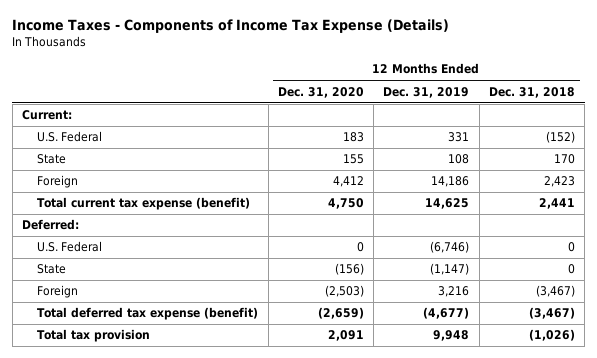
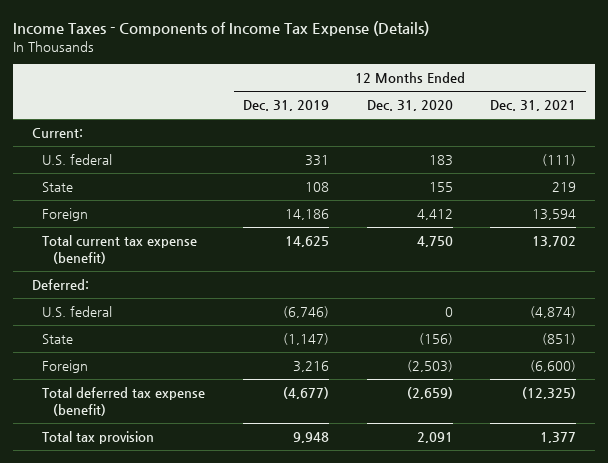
- | 12 Months Ended Dec. 31, 2020 | 12 Months Ended Dec. 31, 2019 | 12 Months Ended Dec. 31, 2018
+ | 12 Months Ended Dec. 31, 2019 | 12 Months Ended Dec. 31, 2020 | 12 Months Ended Dec. 31, 2021
- U.S. Federal | 183 | 331 | (152)
+ U.S. federal | 331 | 183 | (111)
- U.S. Federal | 0 | (6,746) | 0
+ U.S. federal | (6,746) | 0 | (4,874)

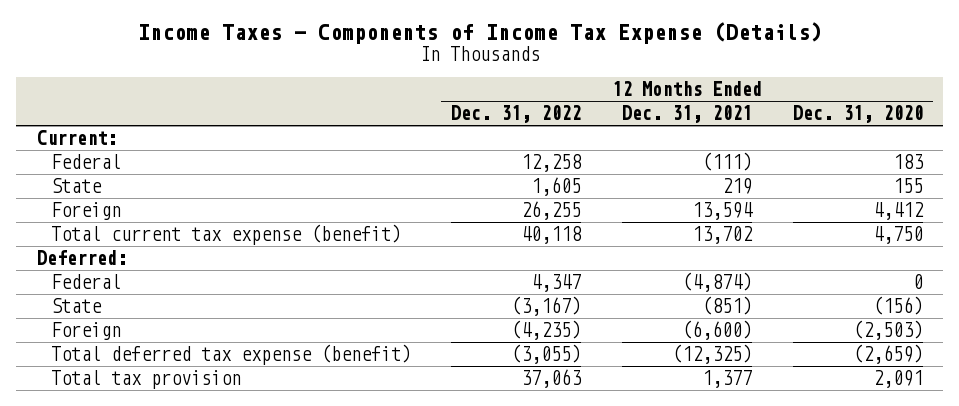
- | 12 Months Ended Dec. 31, 2019 | 12 Months Ended Dec. 31, 2020 | 12 Months Ended Dec. 31, 2021
+ | 12 Months Ended Dec. 31, 2022 | 12 Months Ended Dec. 31, 2021 | 12 Months Ended Dec. 31, 2020
- U.S. federal | 331 | 183 | (111)
+ Federal | 12,258 | (111) | 183
- U.S. federal | (6,746) | 0 | (4,874)
+ Federal | 4,347 | (4,874) | 0

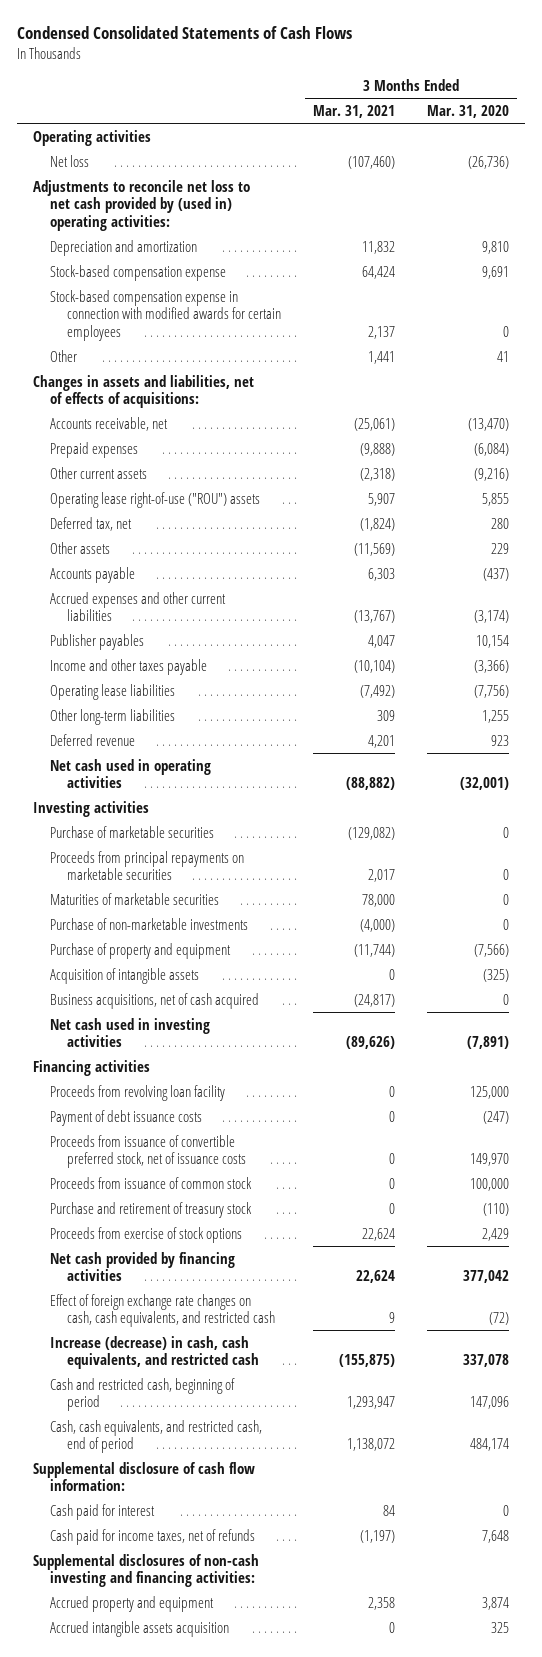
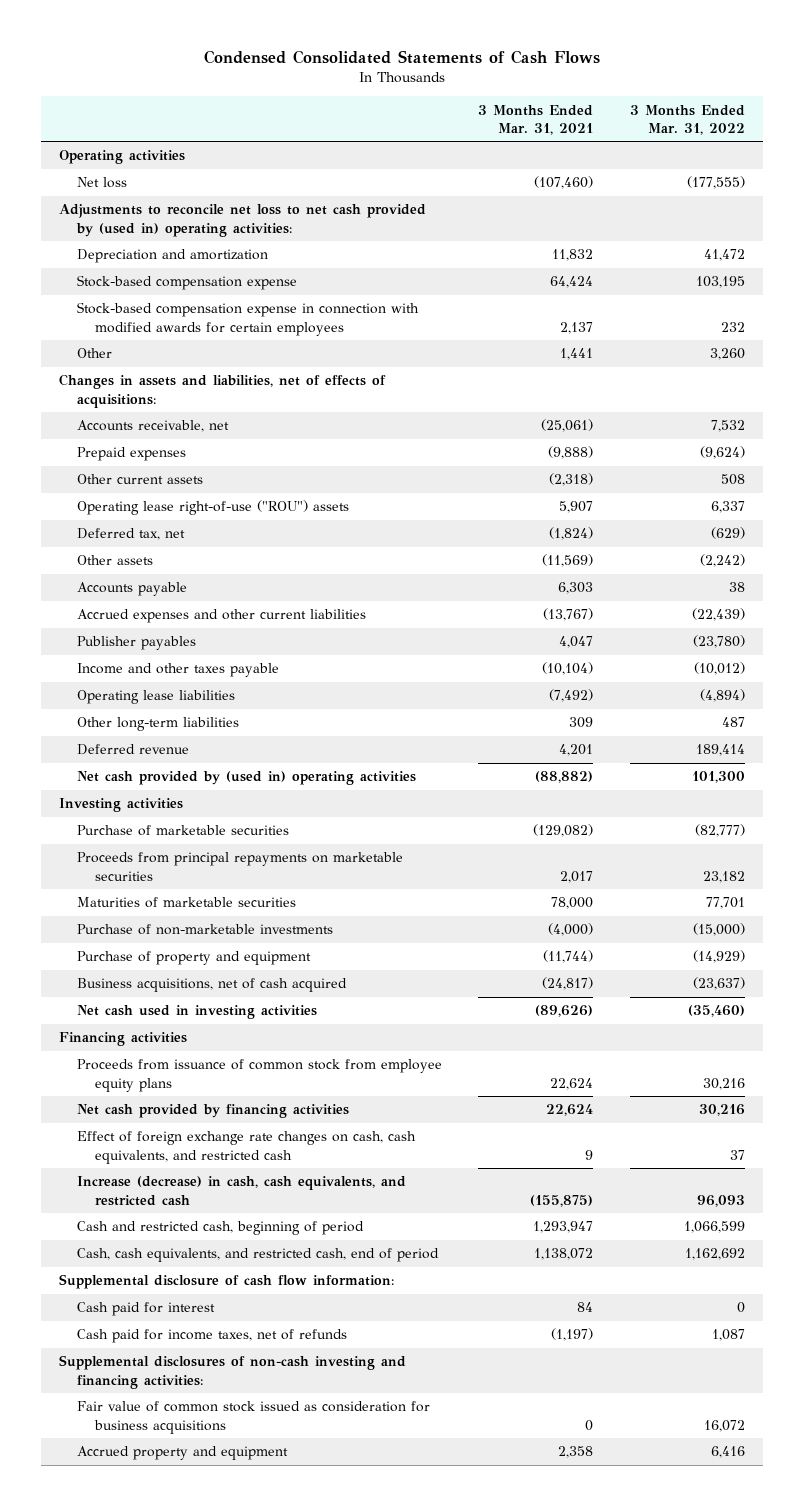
- | 3 Months Ended Mar. 31, 2021 | 3 Months Ended Mar. 31, 2020
+ | 3 Months Ended Mar. 31, 2021 | 3 Months Ended Mar. 31, 2022
- Net cash used in operating activities | (88,882) | (32,001)
+ Net cash provided by (used in) operating activities | (88,882) | 101,300
- Acquisition of intangible assets | 0 | (325)
- Proceeds from revolving loan facility | 0 | 125,000
- Payment of debt issuance costs | 0 | (247)
- Proceeds from issuance of convertible preferred stock, net of issuance costs | 0 | 149,970
- Proceeds from issuance of common stock | 0 | 100,000
- Purchase and retirement of treasury stock | 0 | (110)
- Proceeds from exercise of stock options | 22,624 | 2,429
+ Proceeds from issuance of common stock from employee equity plans | 22,624 | 30,216
+ Fair value of common stock issued as consideration for business acquisitions | 0 | 16,072
- Accrued intangible assets acquisition | 0 | 325

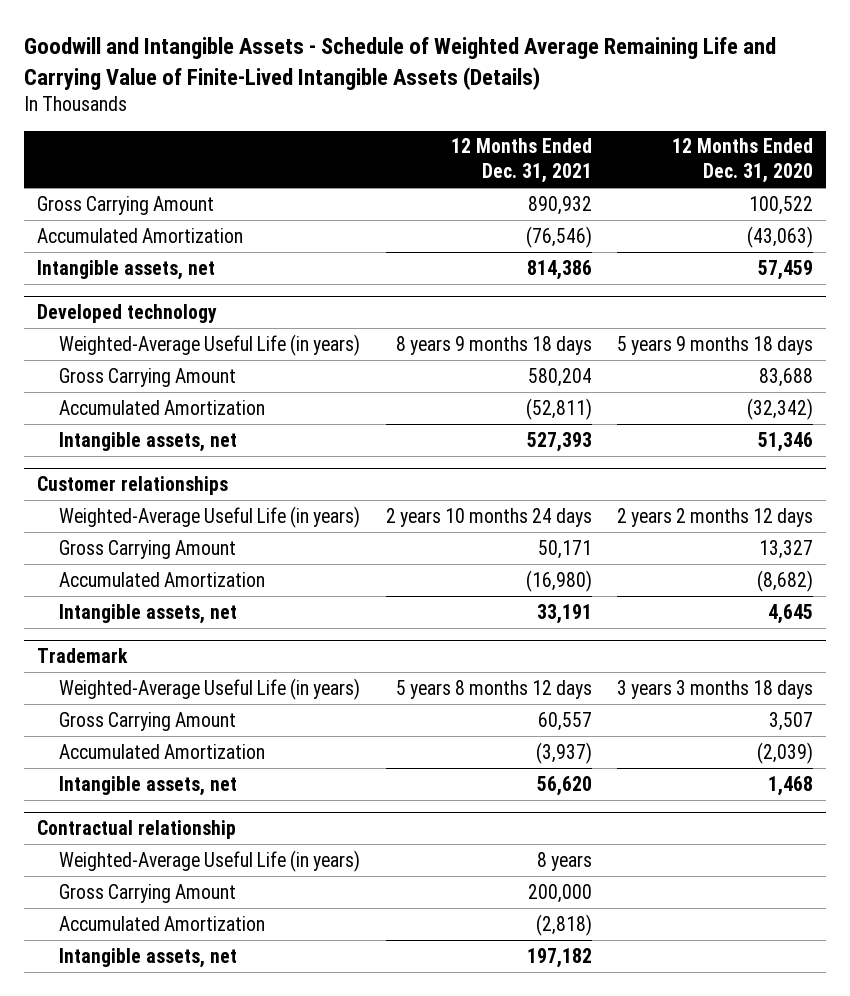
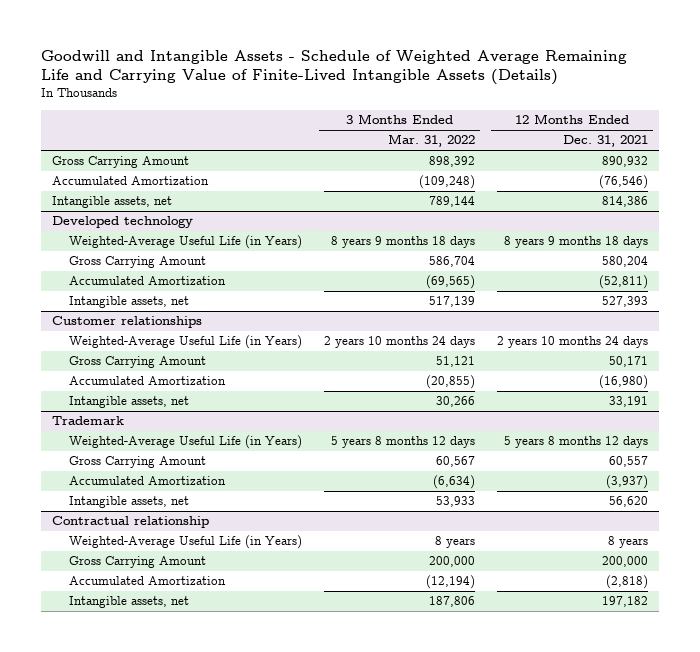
- | 12 Months Ended Dec. 31, 2021 | 12 Months Ended Dec. 31, 2020
+ | 3 Months Ended Mar. 31, 2022 | 12 Months Ended Dec. 31, 2021
@ Developed technology
- Weighted-Average Useful Life (in years) | 8 years 9 months 18 days | 5 years 9 months 18 days
+ Weighted-Average Useful Life (in Years) | 8 years 9 months 18 days | 8 years 9 months 18 days
@ Customer relationships
- Weighted-Average Useful Life (in years) | 2 years 10 months 24 days | 2 years 2 months 12 days
+ Weighted-Average Useful Life (in Years) | 2 years 10 months 24 days | 2 years 10 months 24 days
@ Trademark
- Weighted-Average Useful Life (in years) | 5 years 8 months 12 days | 3 years 3 months 18 days
+ Weighted-Average Useful Life (in Years) | 5 years 8 months 12 days | 5 years 8 months 12 days
@ Contractual relationship
- Weighted-Average Useful Life (in years) | 8 years |
+ Weighted-Average Useful Life (in Years) | 8 years | 8 years

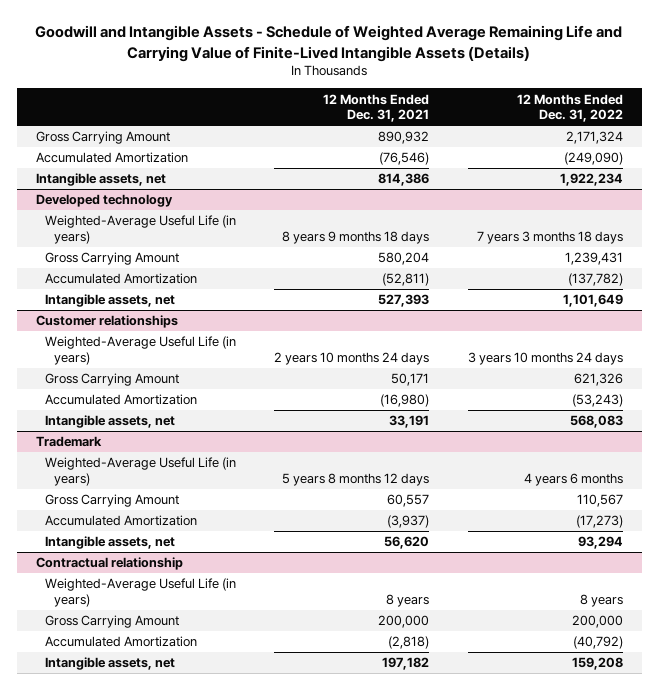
- | 3 Months Ended Mar. 31, 2022 | 12 Months Ended Dec. 31, 2021
+ | 12 Months Ended Dec. 31, 2021 | 12 Months Ended Dec. 31, 2022
@ Developed technology
- Weighted-Average Useful Life (in Years) | 8 years 9 months 18 days | 8 years 9 months 18 days
+ Weighted-Average Useful Life (in years) | 8 years 9 months 18 days | 7 years 3 months 18 days
@ Customer relationships
- Weighted-Average Useful Life (in Years) | 2 years 10 months 24 days | 2 years 10 months 24 days
+ Weighted-Average Useful Life (in years) | 2 years 10 months 24 days | 3 years 10 months 24 days
@ Trademark
- Weighted-Average Useful Life (in Years) | 5 years 8 months 12 days | 5 years 8 months 12 days
+ Weighted-Average Useful Life (in years) | 5 years 8 months 12 days | 4 years 6 months
@ Contractual relationship
- Weighted-Average Useful Life (in Years) | 8 years | 8 years
+ Weighted-Average Useful Life (in years) | 8 years | 8 years

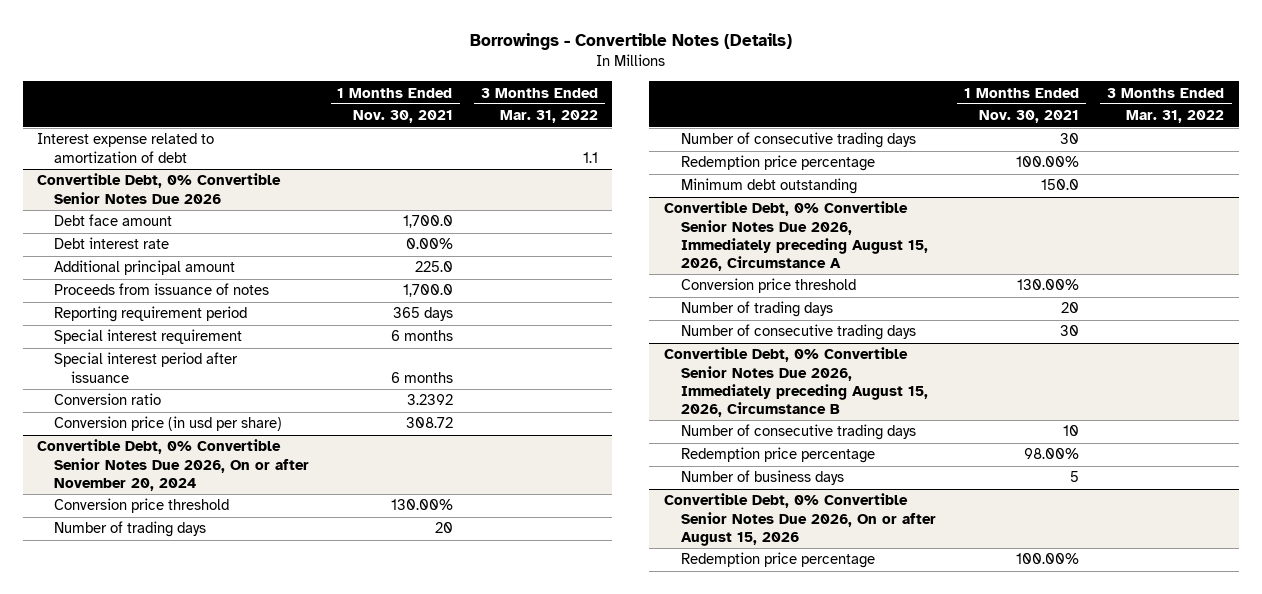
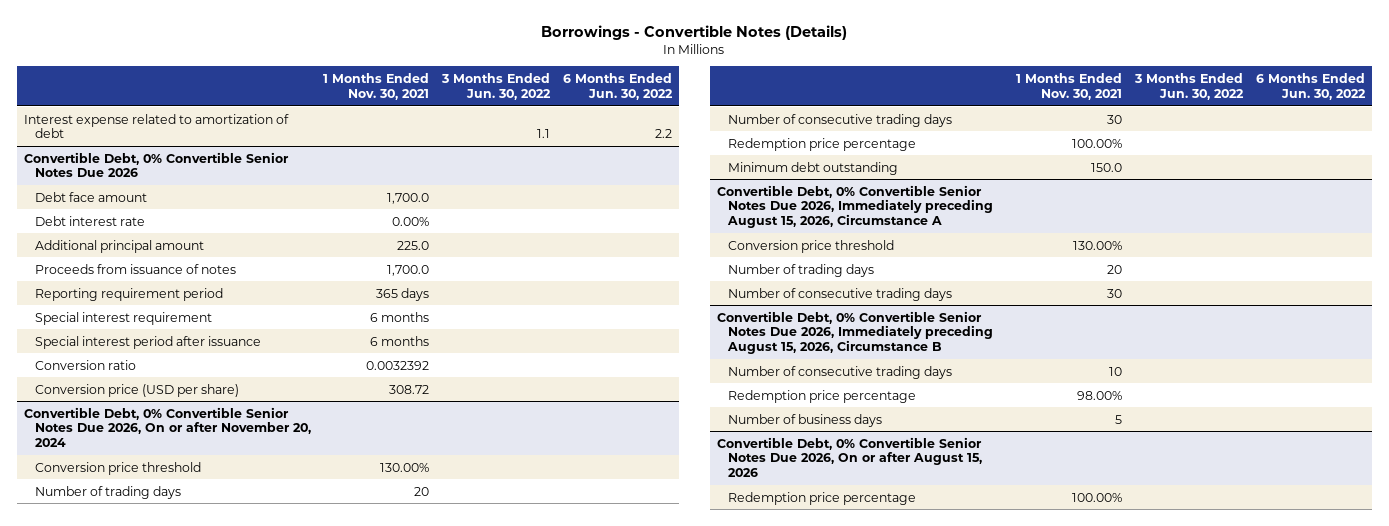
- | 1 Months Ended Nov. 30, 2021 | 3 Months Ended Mar. 31, 2022
+ | 1 Months Ended Nov. 30, 2021 | 3 Months Ended Jun. 30, 2022 | 6 Months Ended Jun. 30, 2022
@ Convertible Debt, 0% Convertible Senior Notes Due 2026
- Conversion ratio | 3.2392 |
- Conversion price (in usd per share) | 308.72 |
+ Conversion ratio | 0.0032392 | |
+ Conversion price (USD per share) | 308.72 | |

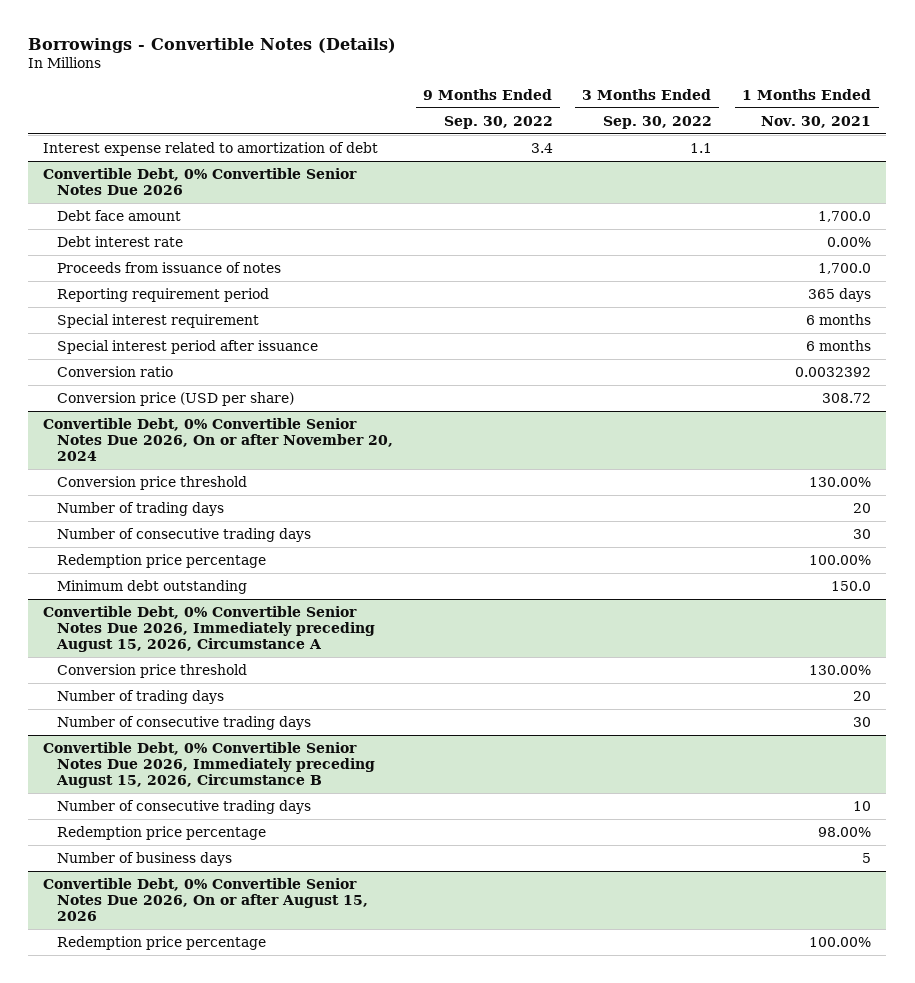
- | 1 Months Ended Nov. 30, 2021 | 3 Months Ended Jun. 30, 2022 | 6 Months Ended Jun. 30, 2022
+ | 9 Months Ended Sep. 30, 2022 | 3 Months Ended Sep. 30, 2022 | 1 Months Ended Nov. 30, 2021
@ Convertible Debt, 0% Convertible Senior Notes Due 2026
- Additional principal amount | 225.0 | |

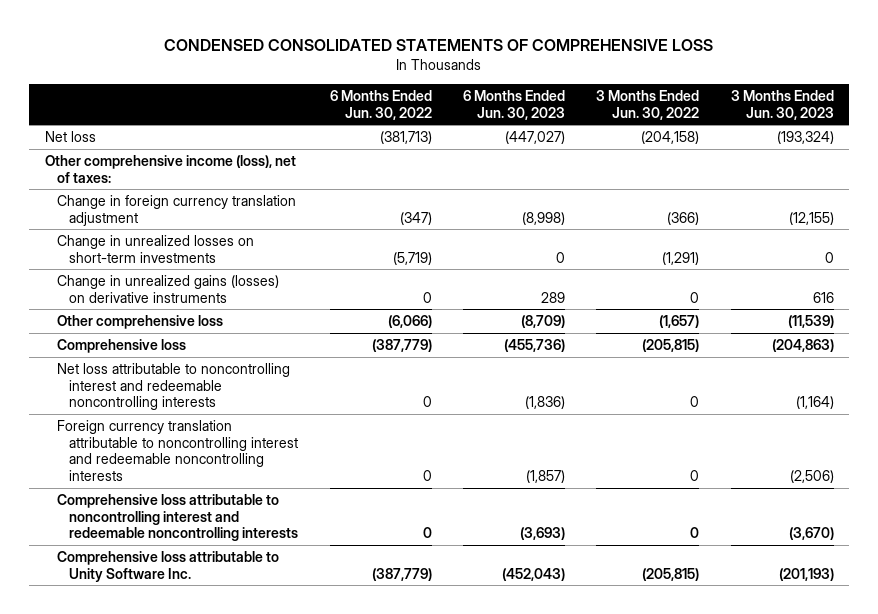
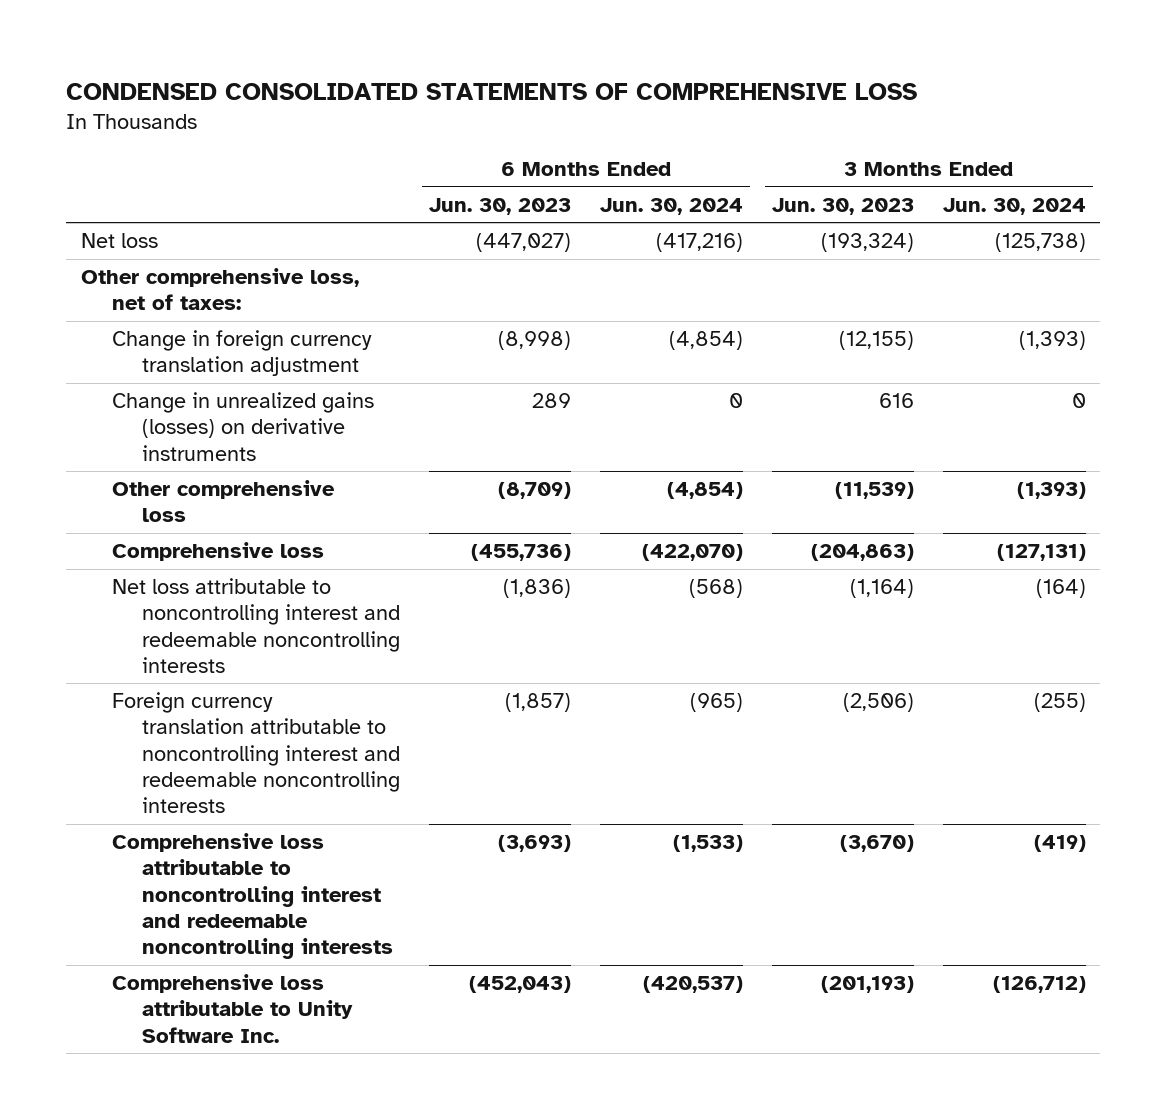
- | 6 Months Ended Jun. 30, 2022 | 6 Months Ended Jun. 30, 2023 | 3 Months Ended Jun. 30, 2022 | 3 Months Ended Jun. 30, 2023
+ | 6 Months Ended Jun. 30, 2023 | 6 Months Ended Jun. 30, 2024 | 3 Months Ended Jun. 30, 2023 | 3 Months Ended Jun. 30, 2024
- Other comprehensive income (loss), net of taxes:
+ Other comprehensive loss, net of taxes:
- Change in unrealized losses on short-term investments | (5,719) | 0 | (1,291) | 0

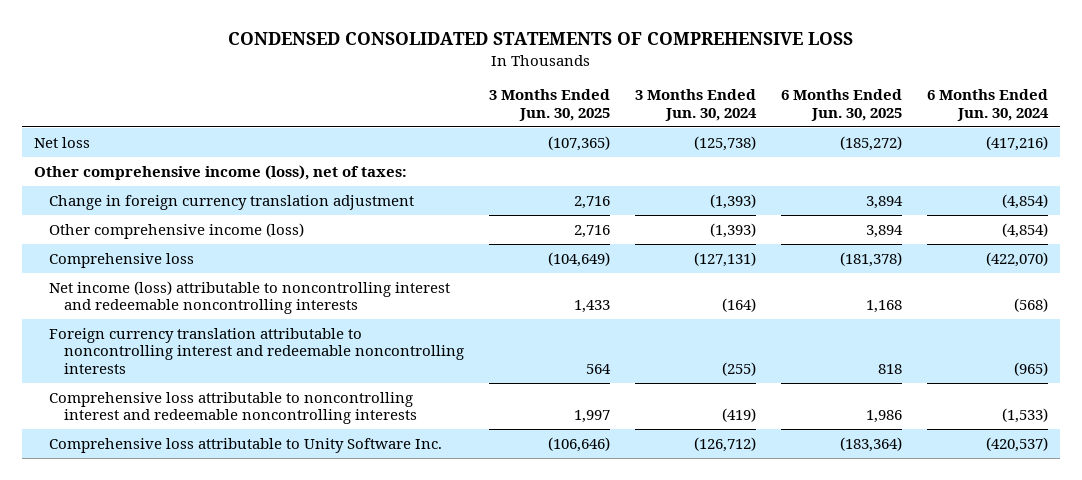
- | 6 Months Ended Jun. 30, 2023 | 6 Months Ended Jun. 30, 2024 | 3 Months Ended Jun. 30, 2023 | 3 Months Ended Jun. 30, 2024
+ | 3 Months Ended Jun. 30, 2025 | 3 Months Ended Jun. 30, 2024 | 6 Months Ended Jun. 30, 2025 | 6 Months Ended Jun. 30, 2024
- Other comprehensive loss, net of taxes:
+ Other comprehensive income (loss), net of taxes:
- Change in unrealized gains (losses) on derivative instruments | 289 | 0 | 616 | 0
- Other comprehensive loss | (8,709) | (4,854) | (11,539) | (1,393)
+ Other comprehensive income (loss) | 2,716 | (1,393) | 3,894 | (4,854)
- Net loss attributable to noncontrolling interest and redeemable noncontrolling interests | (1,836) | (568) | (1,164) | (164)
+ Net income (loss) attributable to noncontrolling interest and redeemable noncontrolling interests | 1,433 | (164) | 1,168 | (568)

